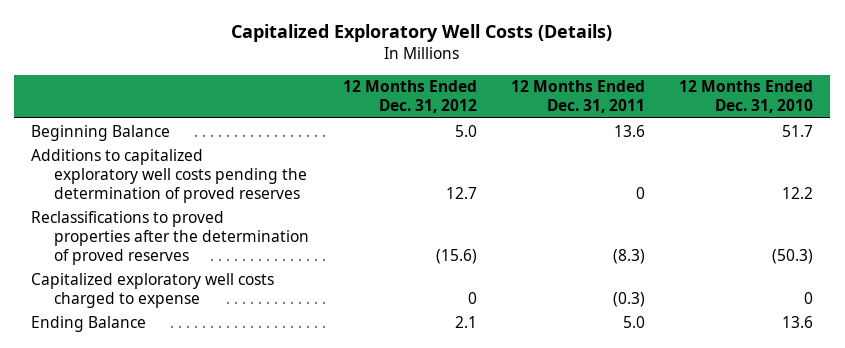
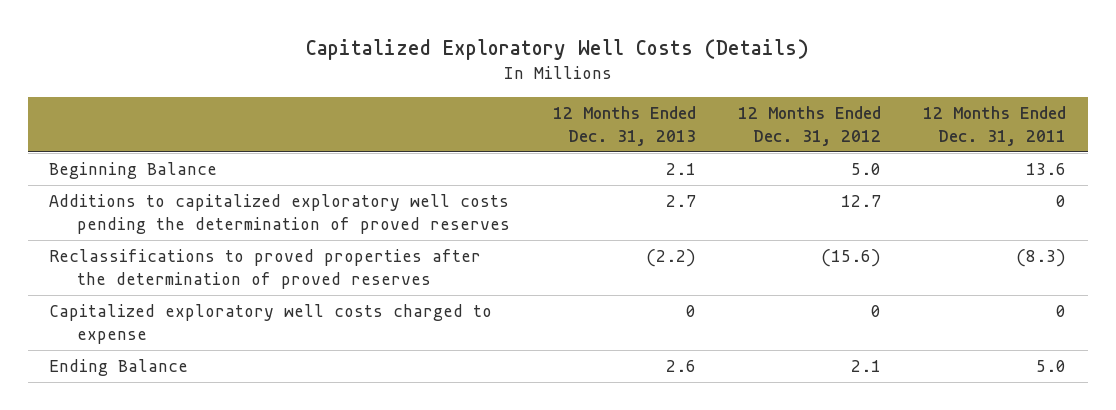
- | 12 Months Ended Dec. 31, 2012 | 12 Months Ended Dec. 31, 2011 | 12 Months Ended Dec. 31, 2010
+ | 12 Months Ended Dec. 31, 2013 | 12 Months Ended Dec. 31, 2012 | 12 Months Ended Dec. 31, 2011
- Capitalized exploratory well costs charged to expense | 0 | (0.3) | 0
+ Capitalized exploratory well costs charged to expense | 0 | 0 | 0

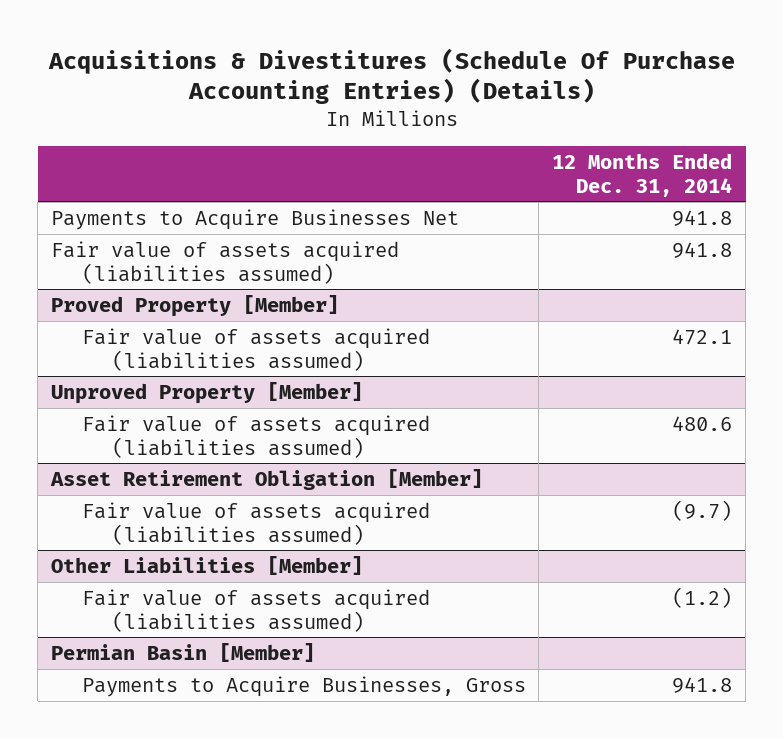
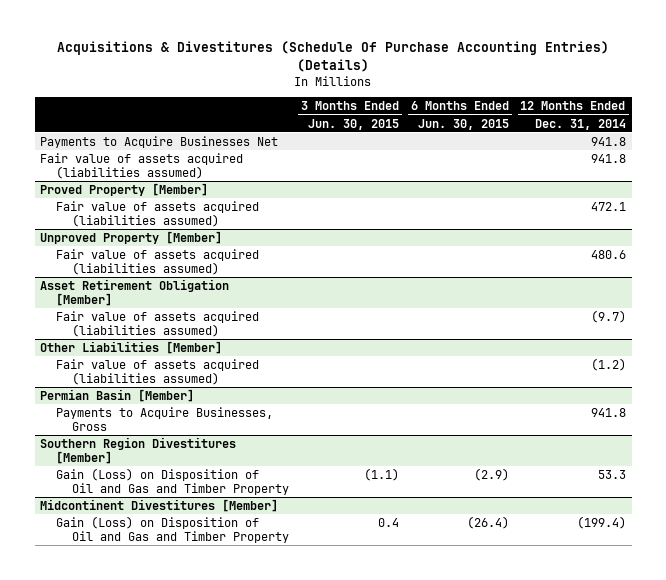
- | 12 Months Ended Dec. 31, 2014
+ | 3 Months Ended Jun. 30, 2015 | 6 Months Ended Jun. 30, 2015 | 12 Months Ended Dec. 31, 2014
+ Southern Region Divestitures [Member]
+ Gain (Loss) on Disposition of Oil and Gas and Timber Property | (1.1) | (2.9) | 53.3
+ Midcontinent Divestitures [Member]
+ Gain (Loss) on Disposition of Oil and Gas and Timber Property | 0.4 | (26.4) | (199.4)

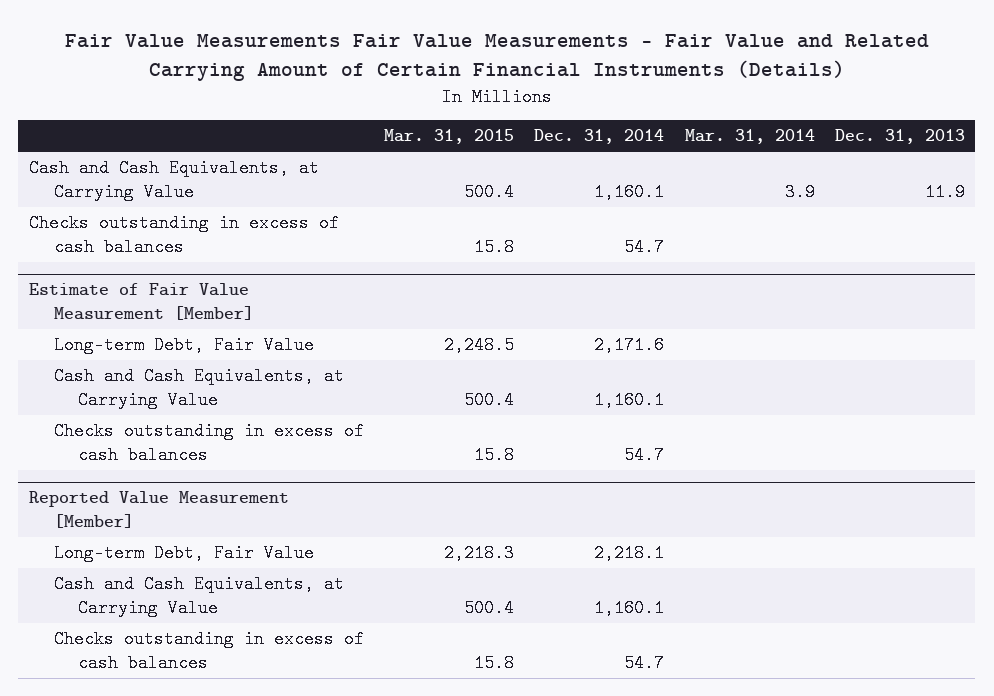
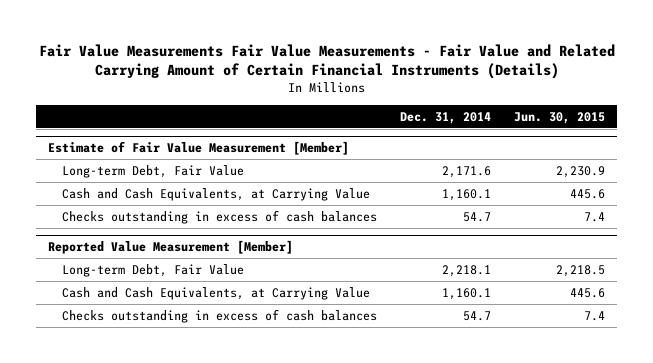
- | Mar. 31, 2015 | Dec. 31, 2014 | Mar. 31, 2014 | Dec. 31, 2013
+ | Dec. 31, 2014 | Jun. 30, 2015
- Cash and Cash Equivalents, at Carrying Value | 500.4 | 1,160.1 | 3.9 | 11.9
- Checks outstanding in excess of cash balances | 15.8 | 54.7 | |

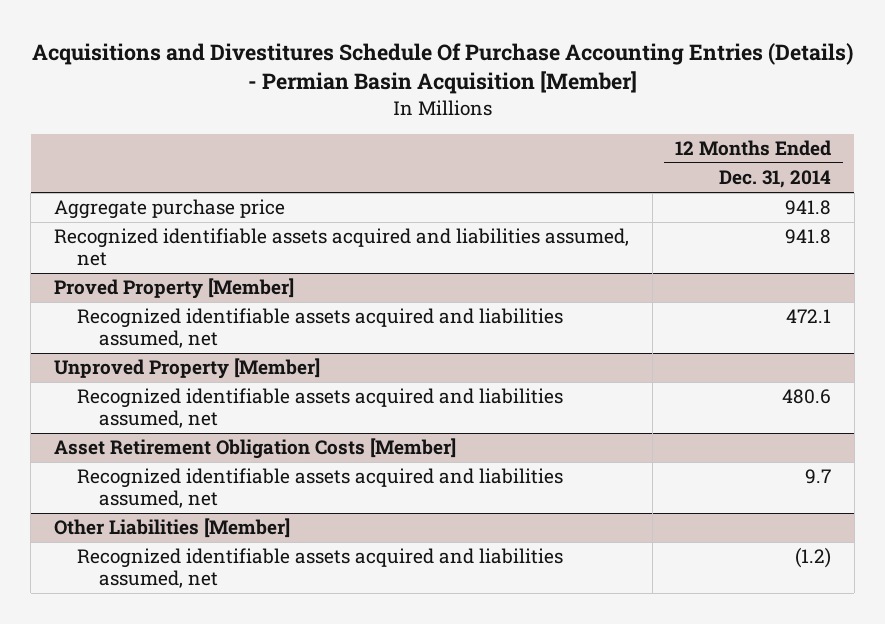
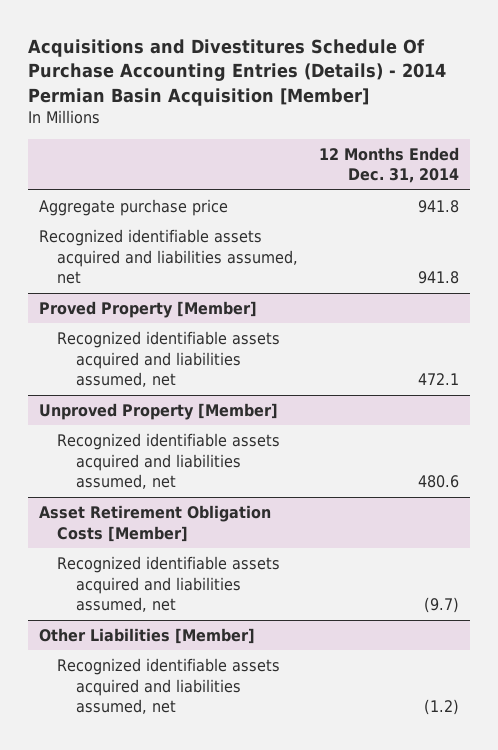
- Acquisitions and Divestitures Schedule Of Purchase Accounting Entries (Details) - Permian Basin Acquisition [Member]
+ Acquisitions and Divestitures Schedule Of Purchase Accounting Entries (Details) - 2014 Permian Basin Acquisition [Member]
@ Asset Retirement Obligation Costs [Member]
- Recognized identifiable assets acquired and liabilities assumed, net | 9.7
+ Recognized identifiable assets acquired and liabilities assumed, net | (9.7)

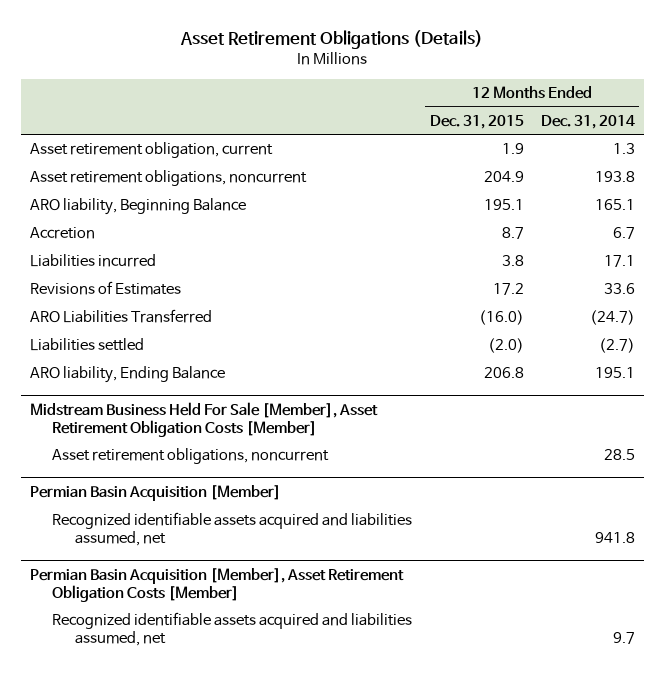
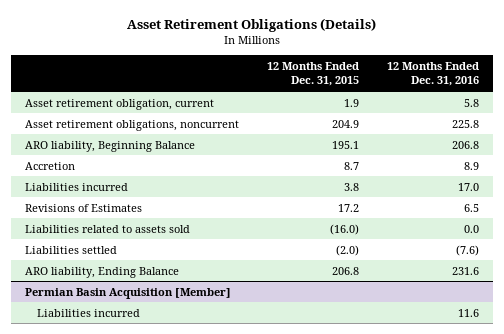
- | 12 Months Ended Dec. 31, 2015 | 12 Months Ended Dec. 31, 2014
+ | 12 Months Ended Dec. 31, 2015 | 12 Months Ended Dec. 31, 2016
- ARO Liabilities Transferred | (16.0) | (24.7)
+ Liabilities related to assets sold | (16.0) | 0.0
- Midstream Business Held For Sale [Member], Asset Retirement Obligation Costs [Member]
- Asset retirement obligations, noncurrent | | 28.5
@ Permian Basin Acquisition [Member]
- Recognized identifiable assets acquired and liabilities assumed, net | | 941.8
- Permian Basin Acquisition [Member], Asset Retirement Obligation Costs [Member]
- Recognized identifiable assets acquired and liabilities assumed, net | | 9.7
@ Permian Basin Acquisition [Member]
+ Liabilities incurred | | 11.6

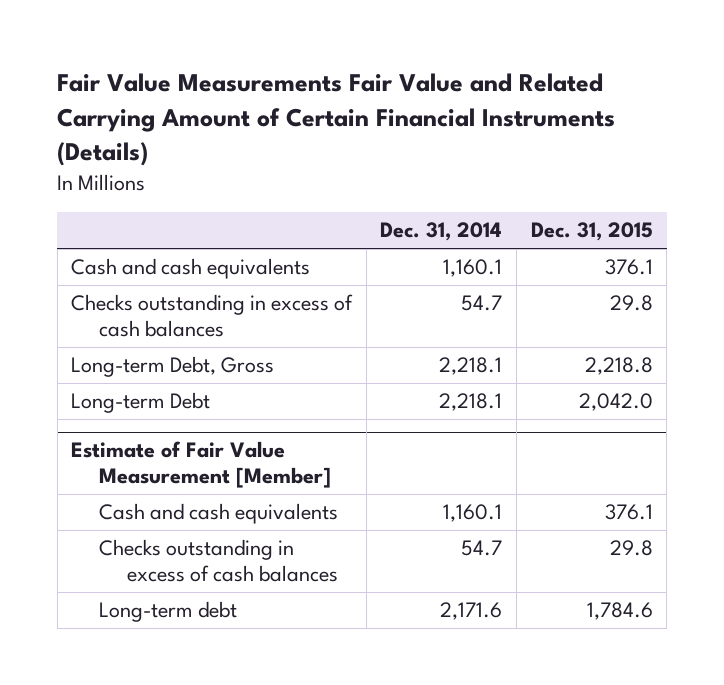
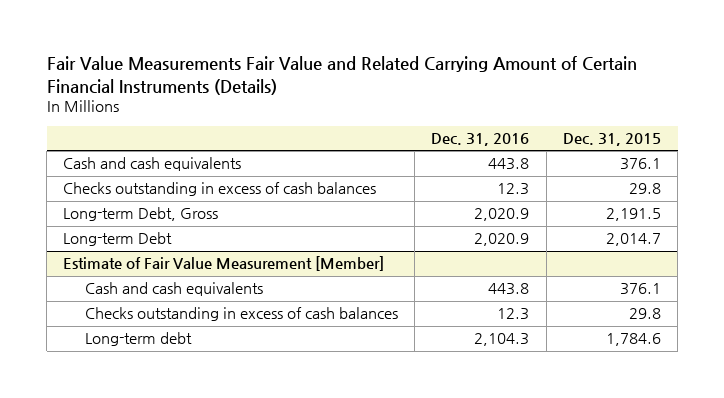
- | Dec. 31, 2014 | Dec. 31, 2015
+ | Dec. 31, 2016 | Dec. 31, 2015
- Long-term Debt, Gross | 2,218.1 | 2,218.8
- Long-term Debt | 2,218.1 | 2,042.0
+ Long-term Debt, Gross | 2,020.9 | 2,191.5
+ Long-term Debt | 2,020.9 | 2,014.7

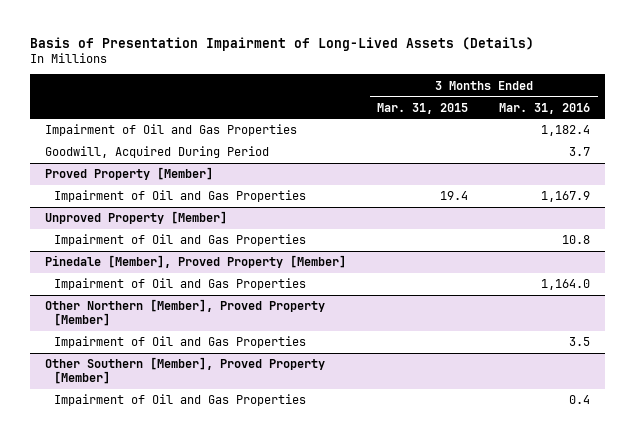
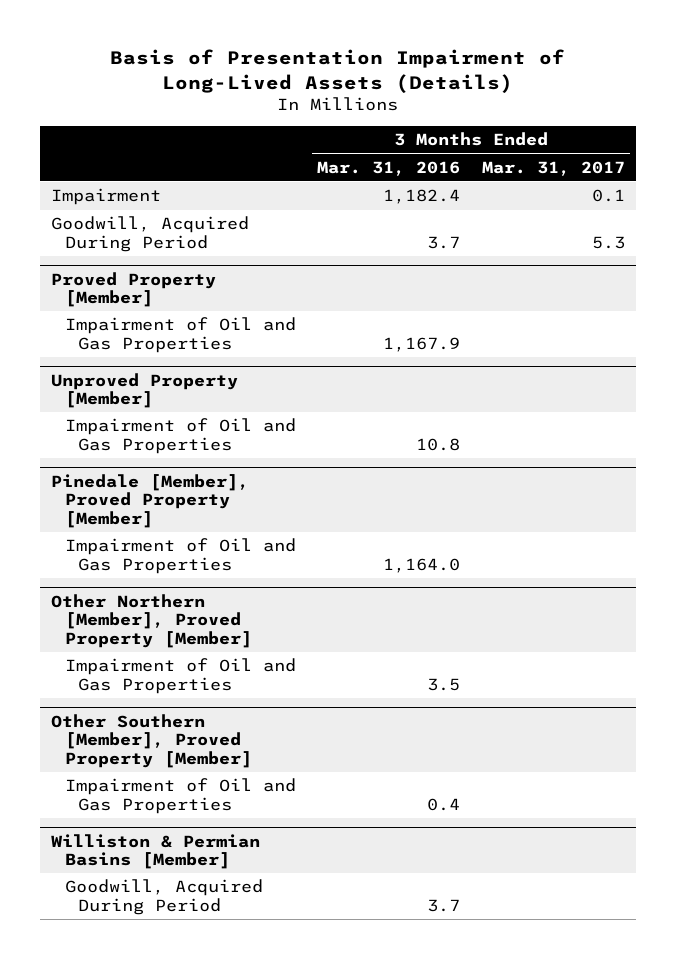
- | 3 Months Ended Mar. 31, 2015 | 3 Months Ended Mar. 31, 2016
+ | 3 Months Ended Mar. 31, 2016 | 3 Months Ended Mar. 31, 2017
- Impairment of Oil and Gas Properties | | 1,182.4
+ Impairment | 1,182.4 | 0.1
+ Williston & Permian Basins [Member]
+ Goodwill, Acquired During Period | 3.7 |

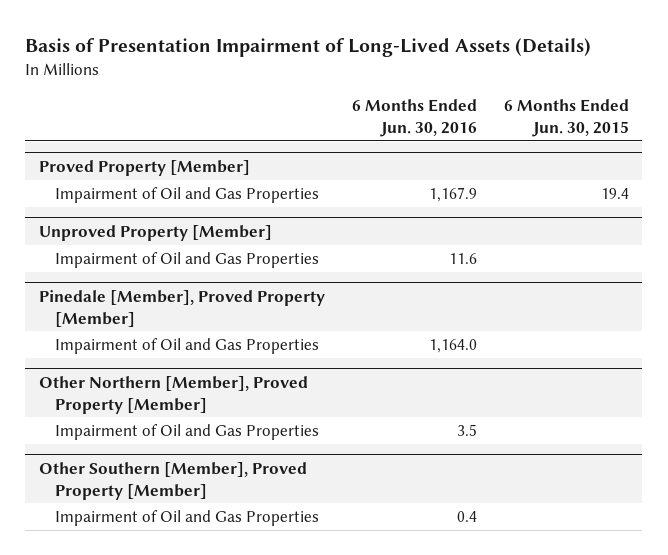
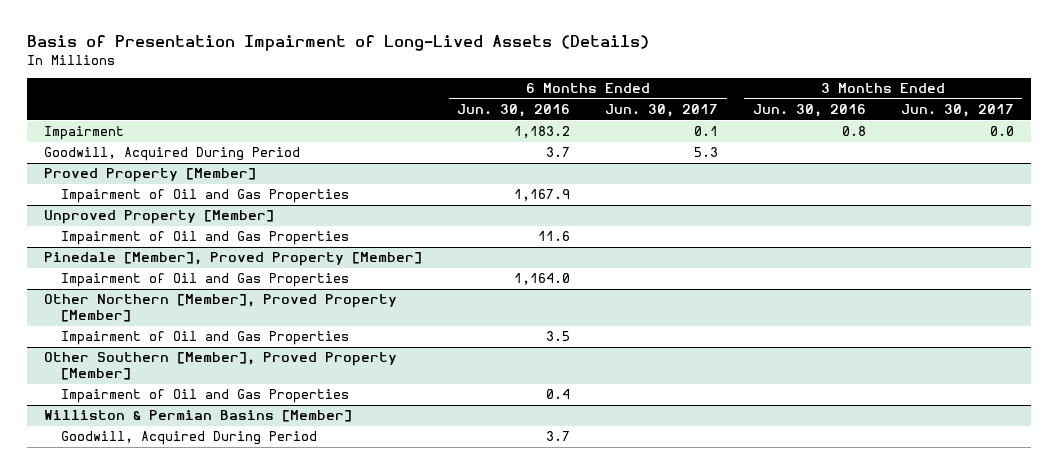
- | 6 Months Ended Jun. 30, 2016 | 6 Months Ended Jun. 30, 2015
+ | 6 Months Ended Jun. 30, 2016 | 6 Months Ended Jun. 30, 2017 | 3 Months Ended Jun. 30, 2016 | 3 Months Ended Jun. 30, 2017
+ Impairment | 1,183.2 | 0.1 | 0.8 | 0.0
+ Goodwill, Acquired During Period | 3.7 | 5.3 | |
+ Williston & Permian Basins [Member]
+ Goodwill, Acquired During Period | 3.7 | | |

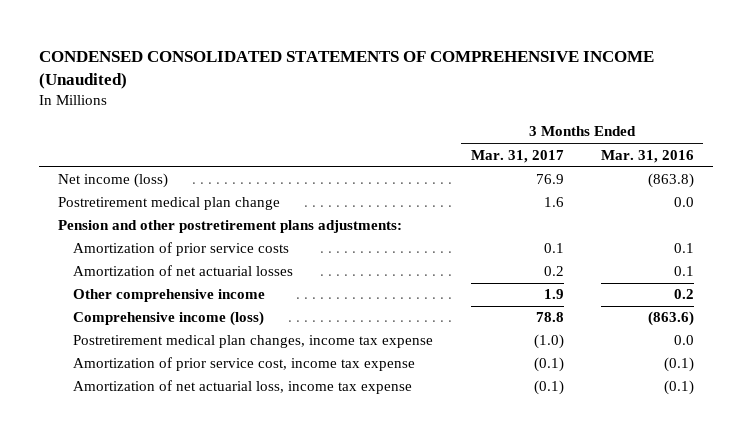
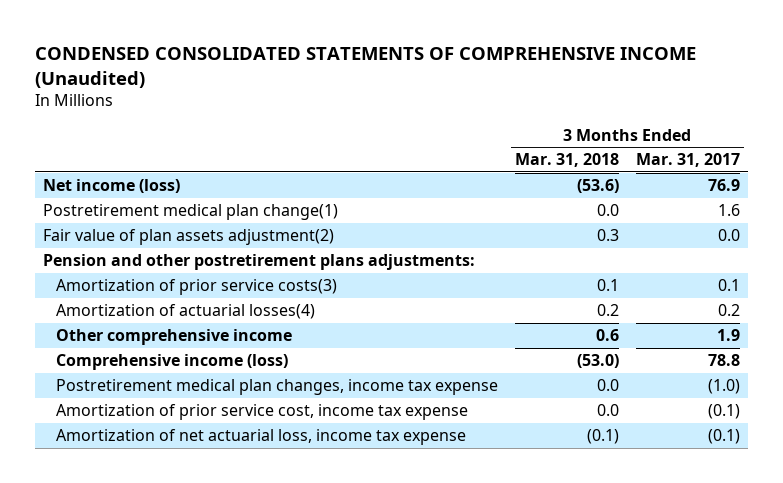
- | 3 Months Ended Mar. 31, 2017 | 3 Months Ended Mar. 31, 2016
+ | 3 Months Ended Mar. 31, 2018 | 3 Months Ended Mar. 31, 2017
- Postretirement medical plan change | 1.6 | 0.0
+ Postretirement medical plan change(1) | 0.0 | 1.6
+ Fair value of plan assets adjustment(2) | 0.3 | 0.0
- Amortization of prior service costs | 0.1 | 0.1
- Amortization of net actuarial losses | 0.2 | 0.1
+ Amortization of prior service costs(3) | 0.1 | 0.1
+ Amortization of actuarial losses(4) | 0.2 | 0.2

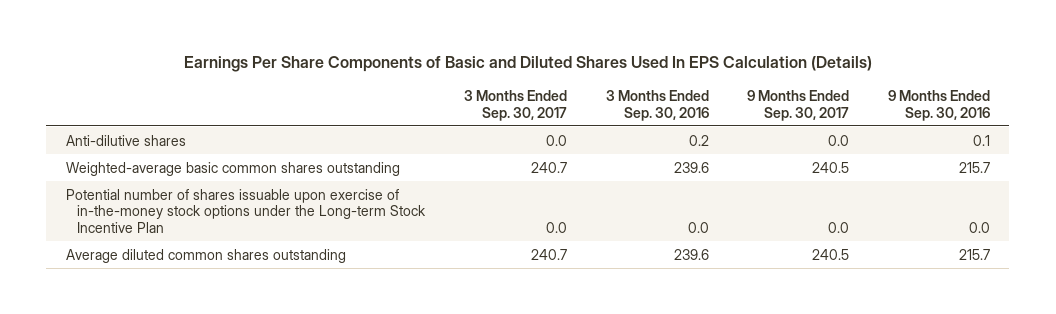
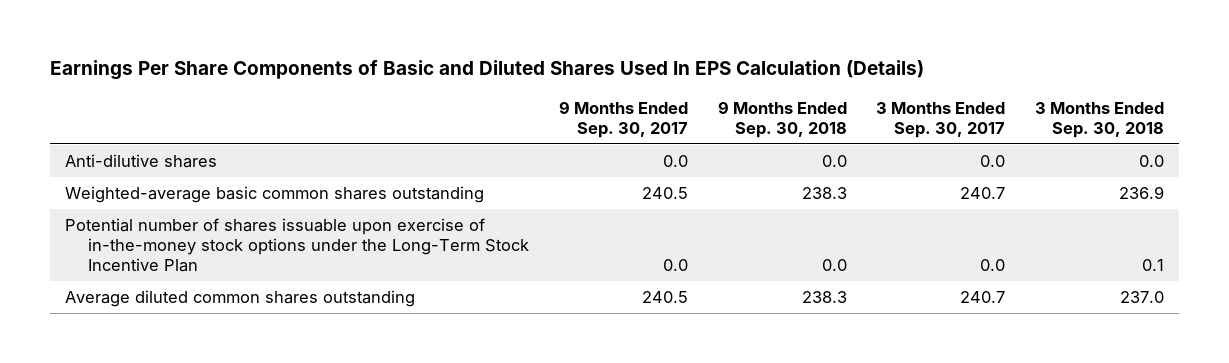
- | 3 Months Ended Sep. 30, 2017 | 3 Months Ended Sep. 30, 2016 | 9 Months Ended Sep. 30, 2017 | 9 Months Ended Sep. 30, 2016
+ | 9 Months Ended Sep. 30, 2017 | 9 Months Ended Sep. 30, 2018 | 3 Months Ended Sep. 30, 2017 | 3 Months Ended Sep. 30, 2018
- Potential number of shares issuable upon exercise of in-the-money stock options under the Long-term Stock Incentive Plan | 0.0 | 0.0 | 0.0 | 0.0
+ Potential number of shares issuable upon exercise of in-the-money stock options under the Long-Term Stock Incentive Plan | 0.0 | 0.0 | 0.0 | 0.1

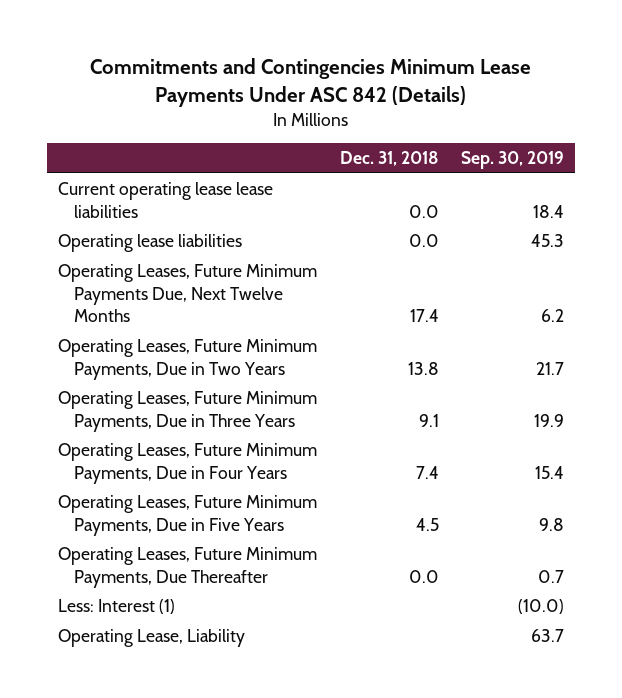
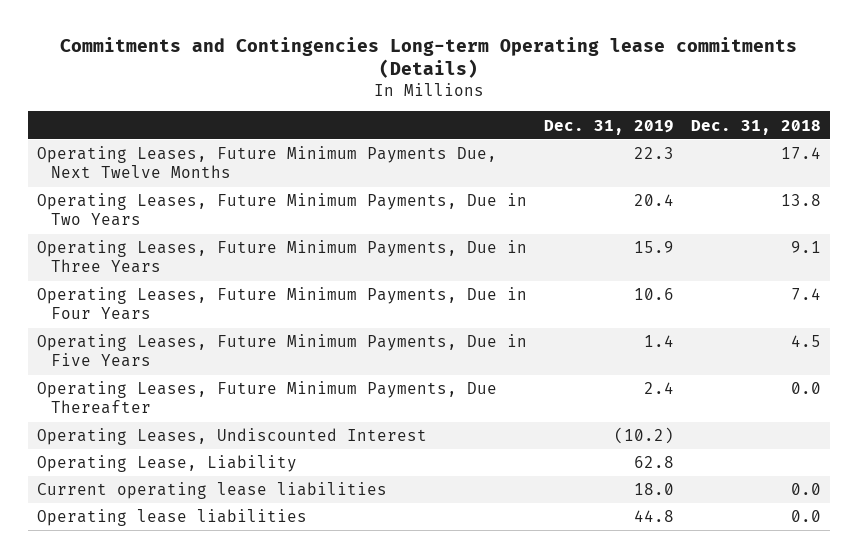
- Commitments and Contingencies Minimum Lease Payments Under ASC 842 (Details)
+ Commitments and Contingencies Long-term Operating lease commitments (Details)
- | Dec. 31, 2018 | Sep. 30, 2019
+ | Dec. 31, 2019 | Dec. 31, 2018
- Current operating lease lease liabilities | 0.0 | 18.4
- Less: Interest (1) | | (10.0)
+ Operating Leases, Undiscounted Interest | (10.2) |
+ Current operating lease liabilities | 18.0 | 0.0
moved down: Operating lease liabilities | 44.8 | 0.0

